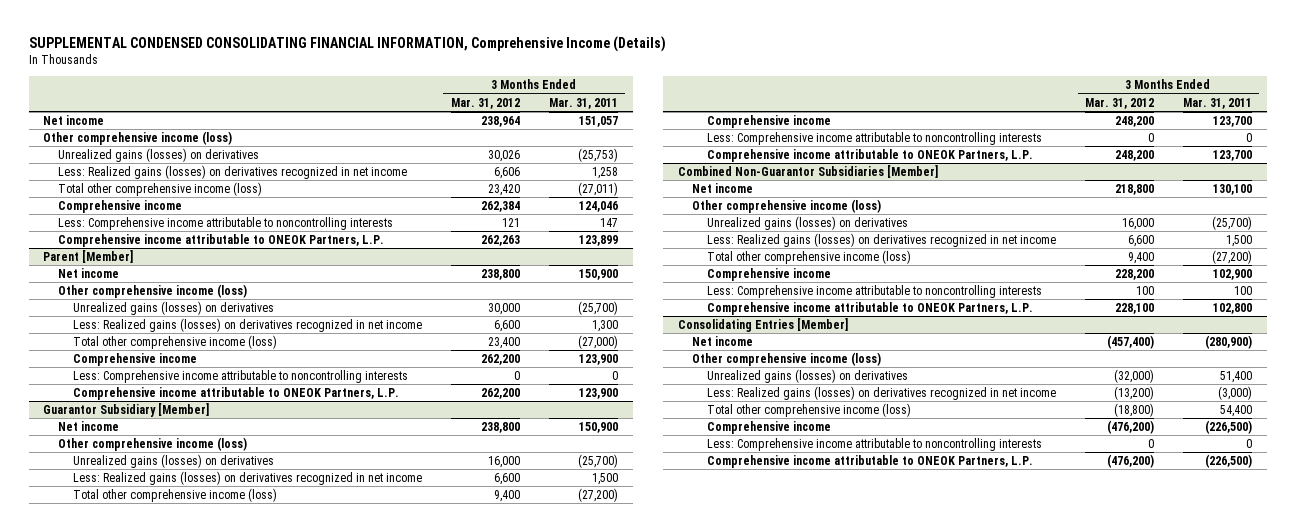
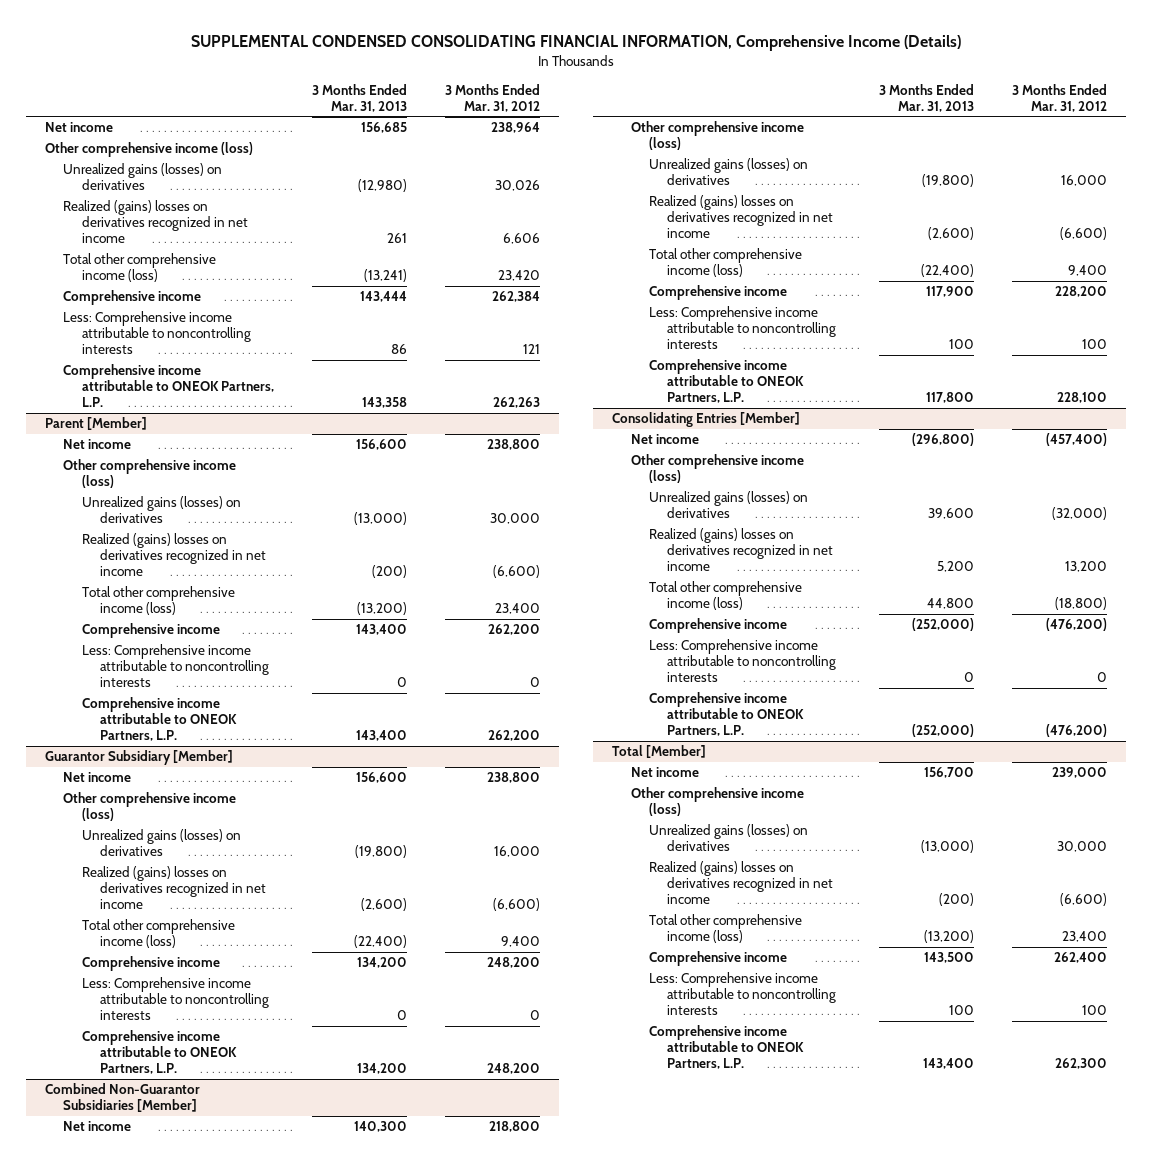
- | 3 Months Ended Mar. 31, 2012 | 3 Months Ended Mar. 31, 2011
+ | 3 Months Ended Mar. 31, 2013 | 3 Months Ended Mar. 31, 2012
- Less: Realized gains (losses) on derivatives recognized in net income | 6,606 | 1,258
+ Realized (gains) losses on derivatives recognized in net income | 261 | 6,606
@ Parent [Member]
- Less: Realized gains (losses) on derivatives recognized in net income | 6,600 | 1,300
+ Realized (gains) losses on derivatives recognized in net income | (200) | (6,600)
@ Guarantor Subsidiary [Member]
- Less: Realized gains (losses) on derivatives recognized in net income | 6,600 | 1,500
+ Realized (gains) losses on derivatives recognized in net income | (2,600) | (6,600)
@ Combined Non-Guarantor Subsidiaries [Member]
- Less: Realized gains (losses) on derivatives recognized in net income | 6,600 | 1,500
+ Realized (gains) losses on derivatives recognized in net income | (2,600) | (6,600)
@ Consolidating Entries [Member]
- Less: Realized gains (losses) on derivatives recognized in net income | (13,200) | (3,000)
+ Realized (gains) losses on derivatives recognized in net income | 5,200 | 13,200
+ Total [Member]
+ Net income | 156,700 | 239,000
+ Other comprehensive income (loss)
+ Unrealized gains (losses) on derivatives | (13,000) | 30,000
+ Realized (gains) losses on derivatives recognized in net income | (200) | (6,600)
+ Total other comprehensive income (loss) | (13,200) | 23,400
+ Comprehensive income | 143,500 | 262,400
+ Less: Comprehensive income attributable to noncontrolling interests | 100 | 100
+ Comprehensive income attributable to ONEOK Partners, L.P. | 143,400 | 262,300

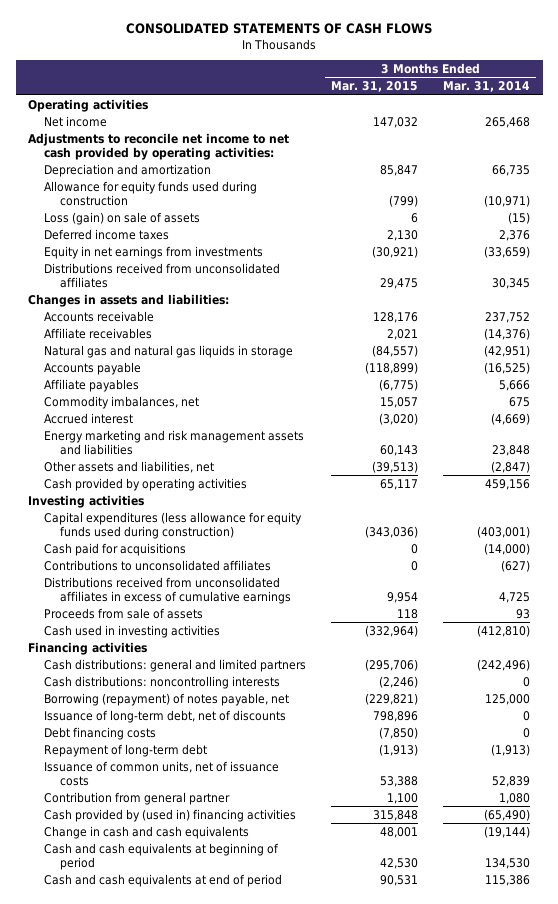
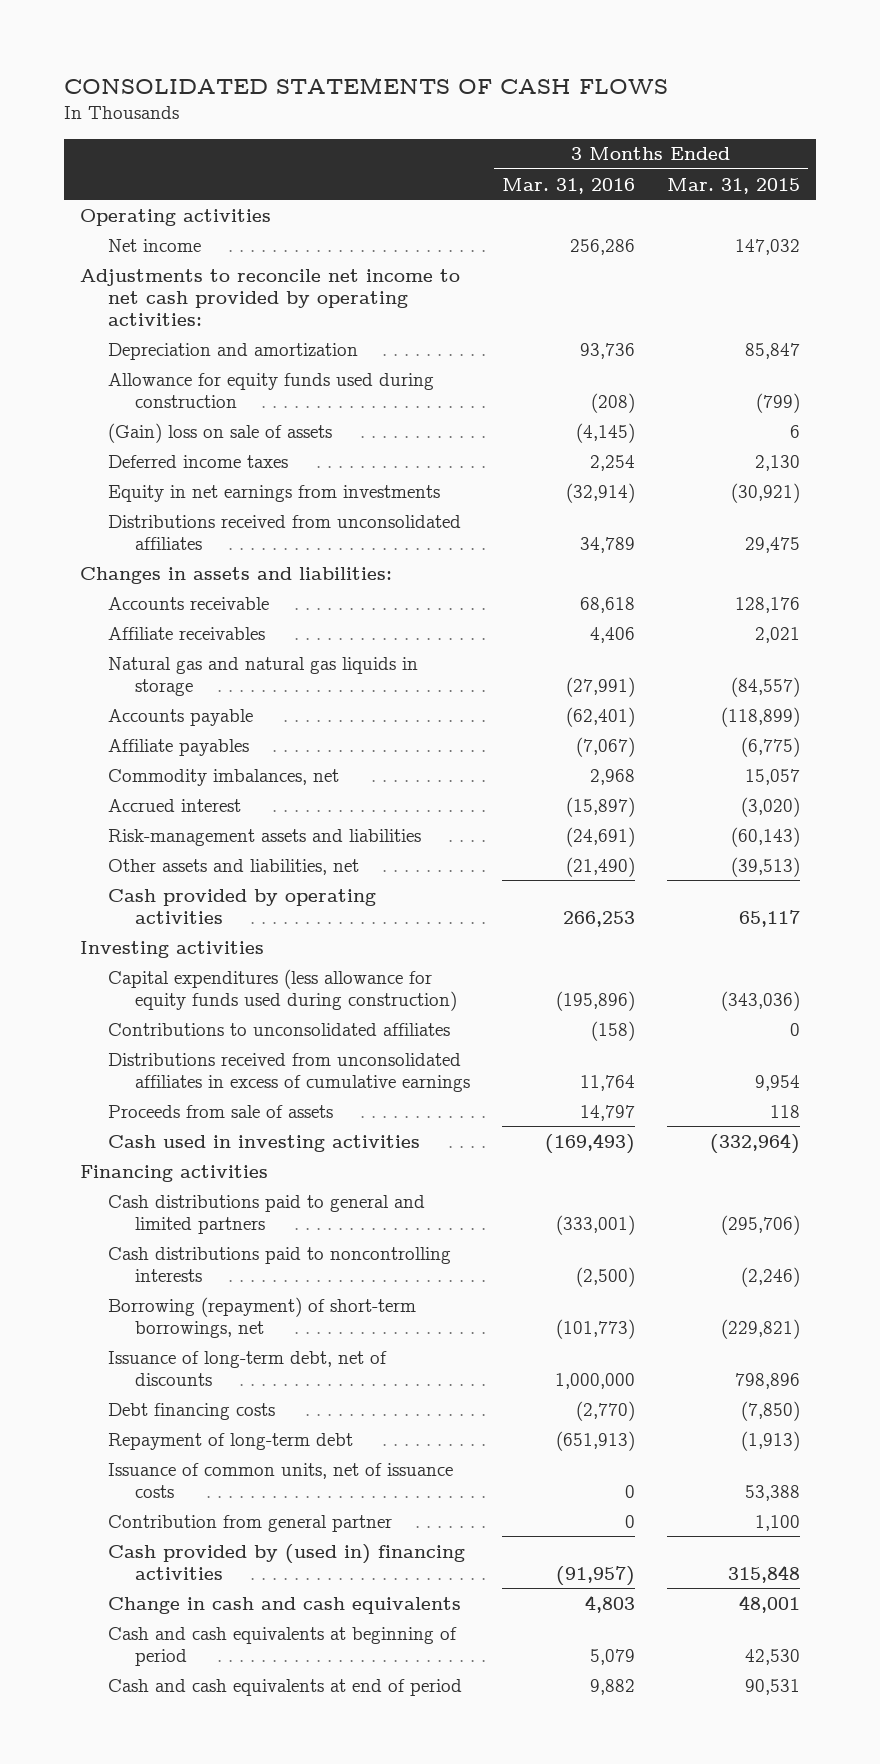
- | 3 Months Ended Mar. 31, 2015 | 3 Months Ended Mar. 31, 2014
+ | 3 Months Ended Mar. 31, 2016 | 3 Months Ended Mar. 31, 2015
- Loss (gain) on sale of assets | 6 | (15)
+ (Gain) loss on sale of assets | (4,145) | 6
- Energy marketing and risk management assets and liabilities | 60,143 | 23,848
+ Risk-management assets and liabilities | (24,691) | (60,143)
- Cash paid for acquisitions | 0 | (14,000)
- Cash distributions: general and limited partners | (295,706) | (242,496)
- Cash distributions: noncontrolling interests | (2,246) | 0
- Borrowing (repayment) of notes payable, net | (229,821) | 125,000
+ Cash distributions paid to general and limited partners | (333,001) | (295,706)
+ Cash distributions paid to noncontrolling interests | (2,500) | (2,246)
+ Borrowing (repayment) of short-term borrowings, net | (101,773) | (229,821)

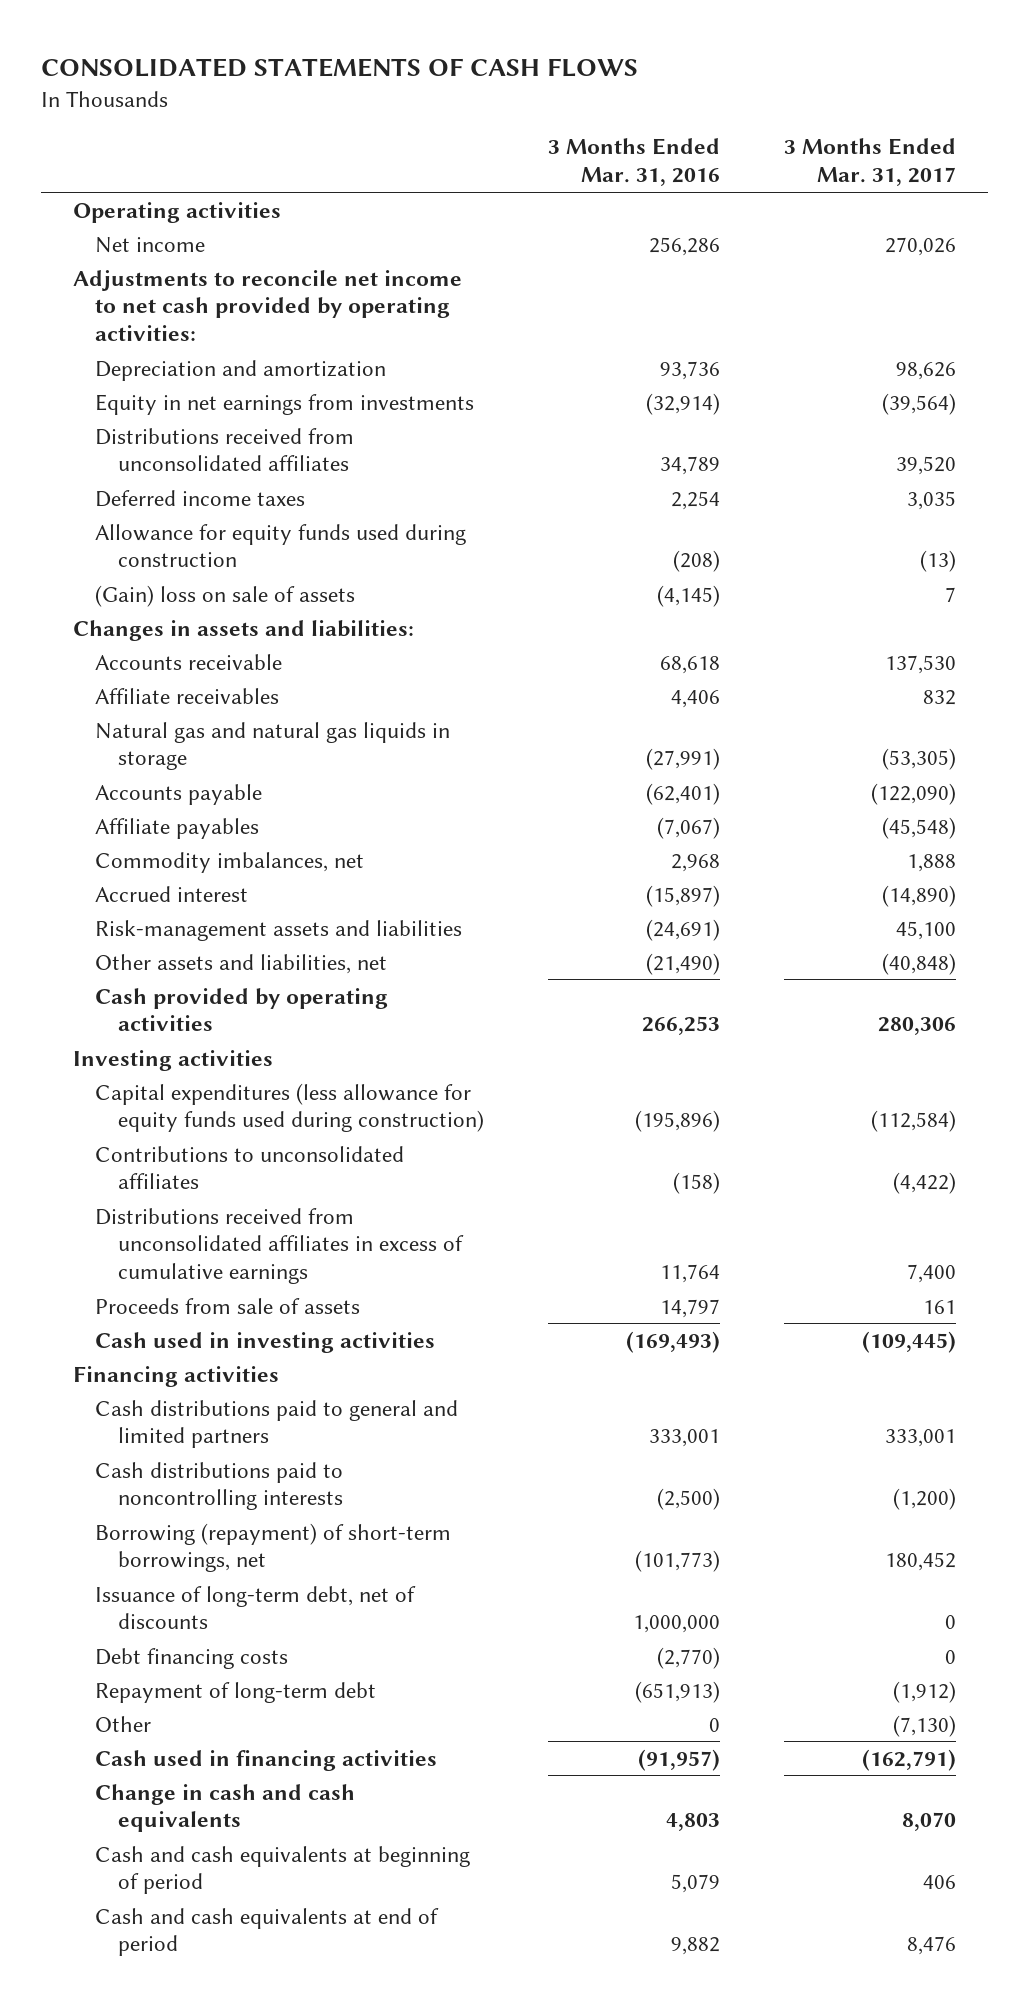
- | 3 Months Ended Mar. 31, 2016 | 3 Months Ended Mar. 31, 2015
+ | 3 Months Ended Mar. 31, 2016 | 3 Months Ended Mar. 31, 2017
moved down: Deferred income taxes | 2,254 | 3,035
moved down: Allowance for equity funds used during construction | (208) | (13)
moved down: (Gain) loss on sale of assets | (4,145) | 7
- Cash distributions paid to general and limited partners | (333,001) | (295,706)
+ Cash distributions paid to general and limited partners | 333,001 | 333,001
- Issuance of common units, net of issuance costs | 0 | 53,388
- Contribution from general partner | 0 | 1,100
- Cash provided by (used in) financing activities | (91,957) | 315,848
+ Other | 0 | (7,130)
+ Cash used in financing activities | (91,957) | (162,791)

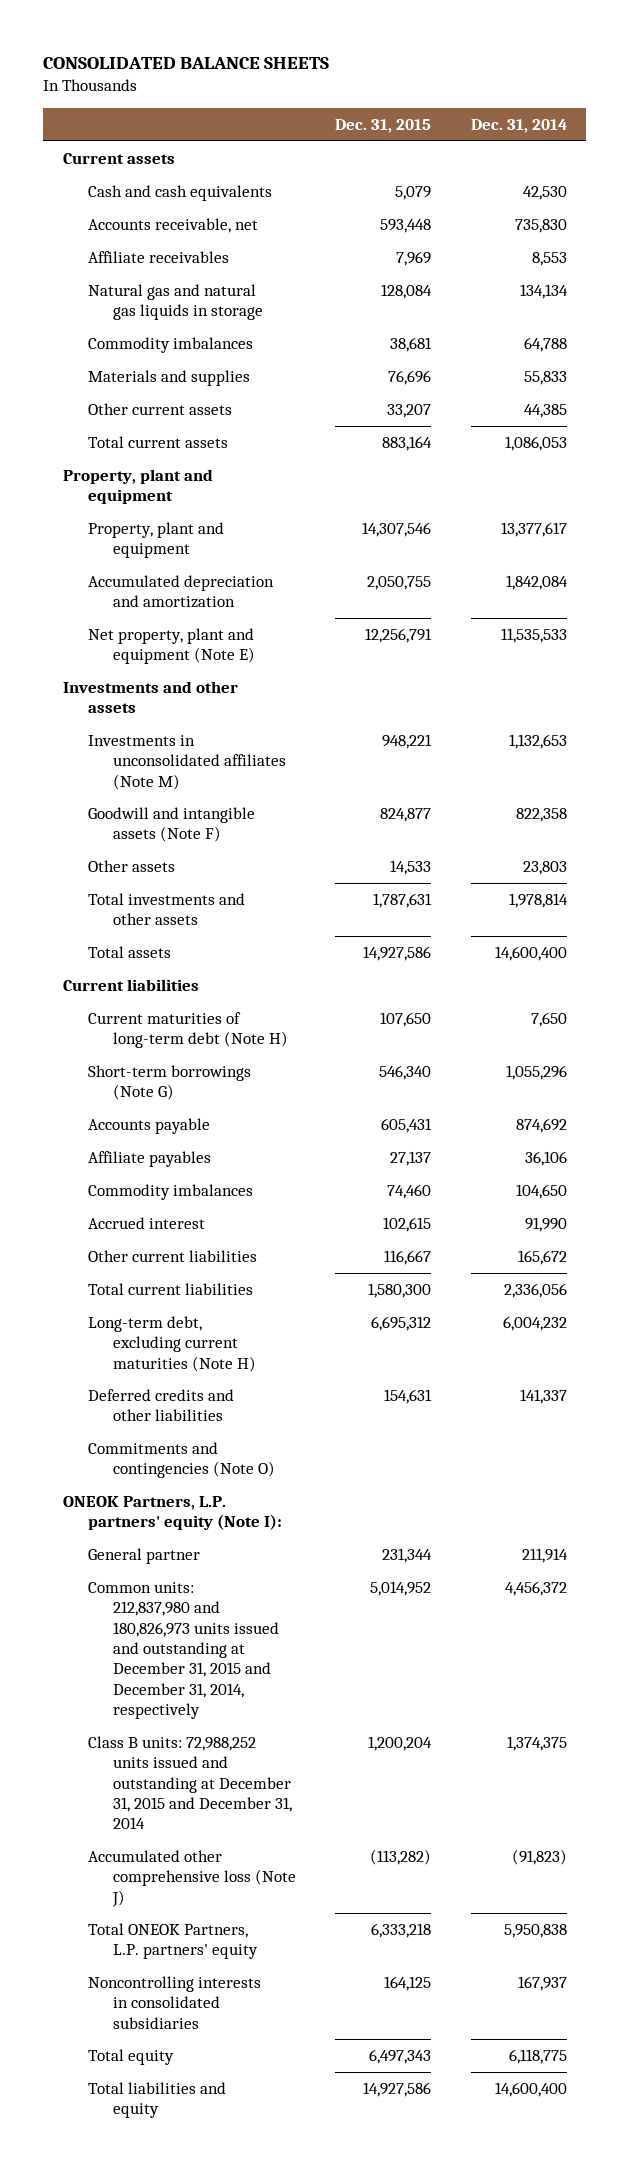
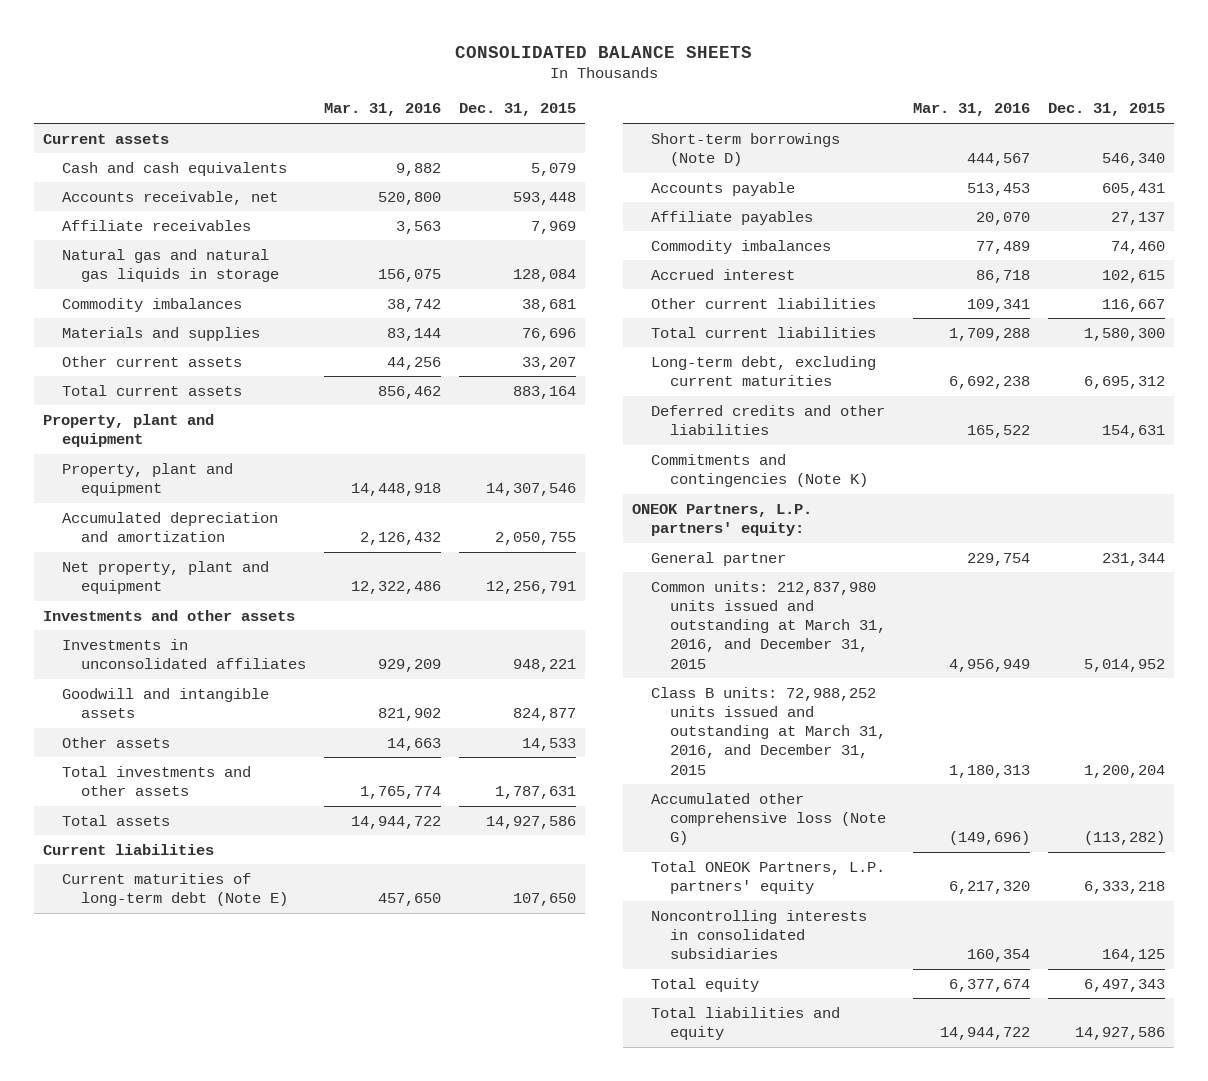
- | Dec. 31, 2015 | Dec. 31, 2014
+ | Mar. 31, 2016 | Dec. 31, 2015
- Net property, plant and equipment (Note E) | 12,256,791 | 11,535,533
+ Net property, plant and equipment | 12,322,486 | 12,256,791
- Investments in unconsolidated affiliates (Note M) | 948,221 | 1,132,653
- Goodwill and intangible assets (Note F) | 824,877 | 822,358
+ Investments in unconsolidated affiliates | 929,209 | 948,221
+ Goodwill and intangible assets | 821,902 | 824,877
- Current maturities of long-term debt (Note H) | 107,650 | 7,650
- Short-term borrowings (Note G) | 546,340 | 1,055,296
+ Current maturities of long-term debt (Note E) | 457,650 | 107,650
+ Short-term borrowings (Note D) | 444,567 | 546,340
- Long-term debt, excluding current maturities (Note H) | 6,695,312 | 6,004,232
+ Long-term debt, excluding current maturities | 6,692,238 | 6,695,312
- Commitments and contingencies (Note O)
- ONEOK Partners, L.P. partners' equity (Note I):
+ Commitments and contingencies (Note K)
+ ONEOK Partners, L.P. partners' equity:
- Common units: 212,837,980 and 180,826,973 units issued and outstanding at December 31, 2015 and December 31, 2014, respectively | 5,014,952 | 4,456,372
- Class B units: 72,988,252 units issued and outstanding at December 31, 2015 and December 31, 2014 | 1,200,204 | 1,374,375
- Accumulated other comprehensive loss (Note J) | (113,282) | (91,823)
+ Common units: 212,837,980 units issued and outstanding at March 31, 2016, and December 31, 2015 | 4,956,949 | 5,014,952
+ Class B units: 72,988,252 units issued and outstanding at March 31, 2016, and December 31, 2015 | 1,180,313 | 1,200,204
+ Accumulated other comprehensive loss (Note G) | (149,696) | (113,282)

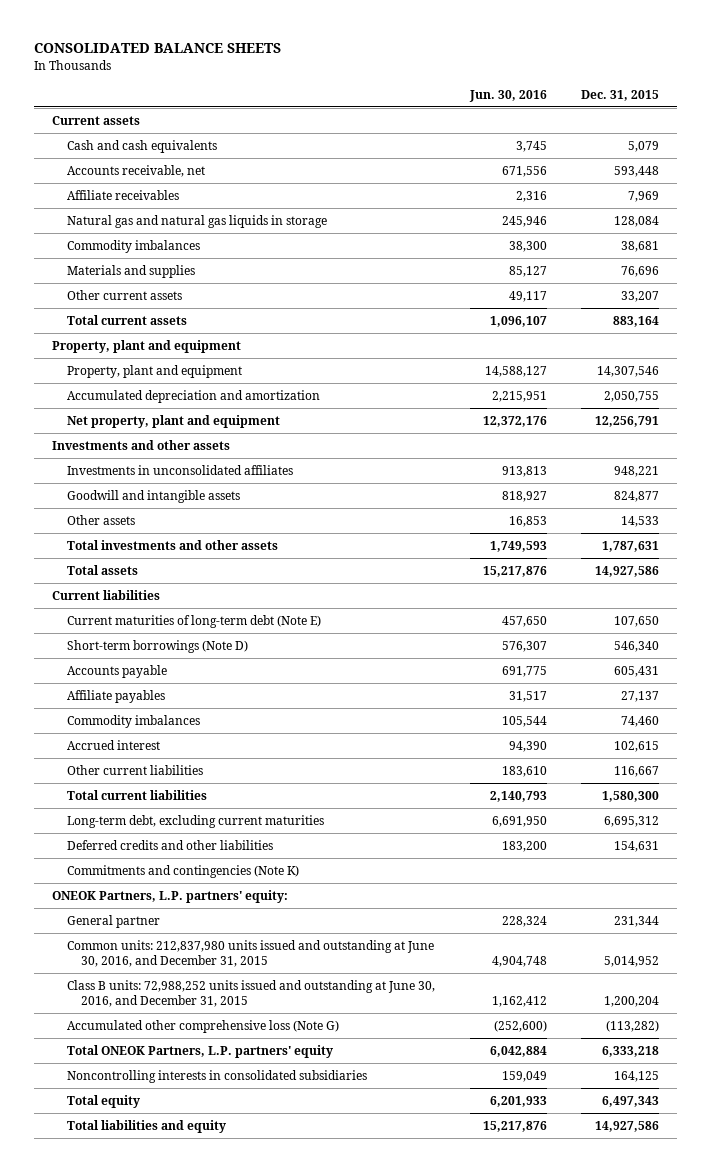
- | Mar. 31, 2016 | Dec. 31, 2015
+ | Jun. 30, 2016 | Dec. 31, 2015
- Common units: 212,837,980 units issued and outstanding at March 31, 2016, and December 31, 2015 | 4,956,949 | 5,014,952
- Class B units: 72,988,252 units issued and outstanding at March 31, 2016, and December 31, 2015 | 1,180,313 | 1,200,204
+ Common units: 212,837,980 units issued and outstanding at June 30, 2016, and December 31, 2015 | 4,904,748 | 5,014,952
+ Class B units: 72,988,252 units issued and outstanding at June 30, 2016, and December 31, 2015 | 1,162,412 | 1,200,204

